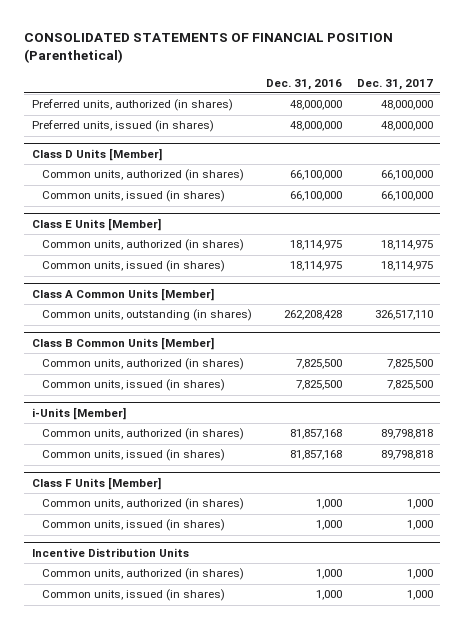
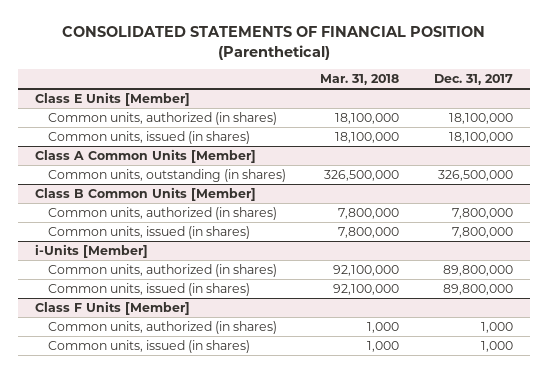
- | Dec. 31, 2016 | Dec. 31, 2017
+ | Mar. 31, 2018 | Dec. 31, 2017
- Preferred units, authorized (in shares) | 48,000,000 | 48,000,000
- Preferred units, issued (in shares) | 48,000,000 | 48,000,000
- Class D Units [Member]
- Common units, authorized (in shares) | 66,100,000 | 66,100,000
- Common units, issued (in shares) | 66,100,000 | 66,100,000
@ Class E Units [Member]
- Common units, authorized (in shares) | 18,114,975 | 18,114,975
- Common units, issued (in shares) | 18,114,975 | 18,114,975
+ Common units, authorized (in shares) | 18,100,000 | 18,100,000
+ Common units, issued (in shares) | 18,100,000 | 18,100,000
@ Class A Common Units [Member]
- Common units, outstanding (in shares) | 262,208,428 | 326,517,110
+ Common units, outstanding (in shares) | 326,500,000 | 326,500,000
@ Class B Common Units [Member]
- Common units, authorized (in shares) | 7,825,500 | 7,825,500
- Common units, issued (in shares) | 7,825,500 | 7,825,500
+ Common units, authorized (in shares) | 7,800,000 | 7,800,000
+ Common units, issued (in shares) | 7,800,000 | 7,800,000
@ i-Units [Member]
- Common units, authorized (in shares) | 81,857,168 | 89,798,818
- Common units, issued (in shares) | 81,857,168 | 89,798,818
+ Common units, authorized (in shares) | 92,100,000 | 89,800,000
+ Common units, issued (in shares) | 92,100,000 | 89,800,000
- Incentive Distribution Units
- Common units, authorized (in shares) | 1,000 | 1,000
- Common units, issued (in shares) | 1,000 | 1,000

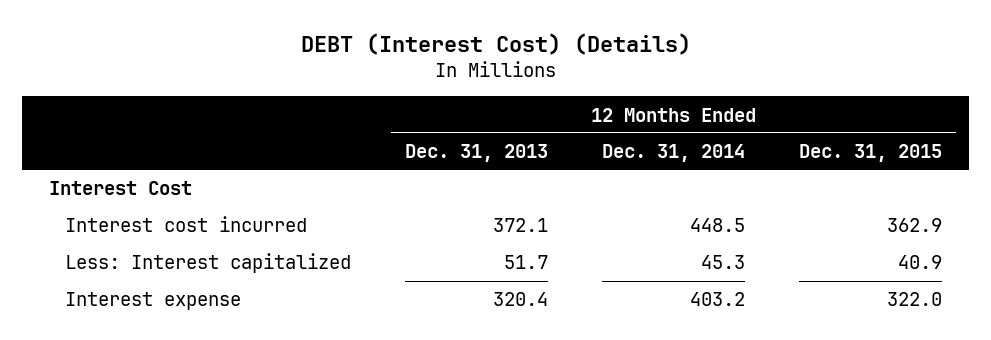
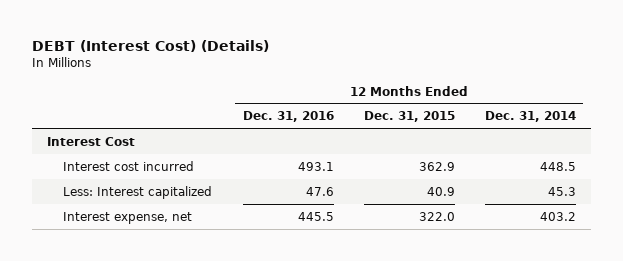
- | 12 Months Ended Dec. 31, 2013 | 12 Months Ended Dec. 31, 2014 | 12 Months Ended Dec. 31, 2015
+ | 12 Months Ended Dec. 31, 2016 | 12 Months Ended Dec. 31, 2015 | 12 Months Ended Dec. 31, 2014
- Interest expense | 320.4 | 403.2 | 322.0
+ Interest expense, net | 445.5 | 322.0 | 403.2

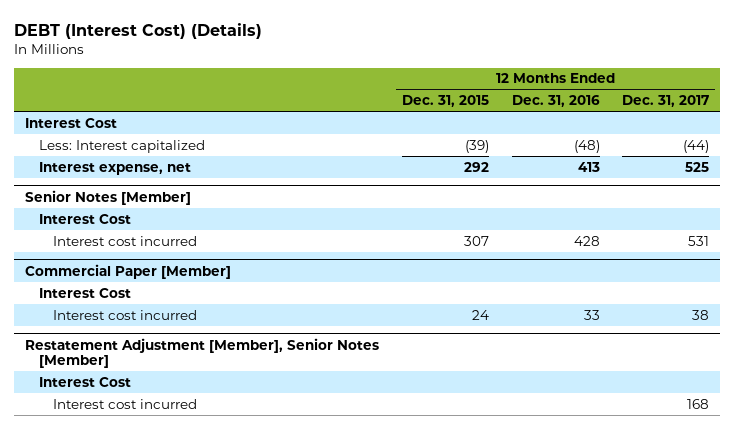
- | 12 Months Ended Dec. 31, 2016 | 12 Months Ended Dec. 31, 2015 | 12 Months Ended Dec. 31, 2014
+ | 12 Months Ended Dec. 31, 2015 | 12 Months Ended Dec. 31, 2016 | 12 Months Ended Dec. 31, 2017
- Interest cost incurred | 493.1 | 362.9 | 448.5
- Less: Interest capitalized | 47.6 | 40.9 | 45.3
- Interest expense, net | 445.5 | 322.0 | 403.2
+ Less: Interest capitalized | (39) | (48) | (44)
+ Interest expense, net | 292 | 413 | 525
+ Senior Notes [Member]
+ Interest Cost
+ Interest cost incurred | 307 | 428 | 531
+ Commercial Paper [Member]
+ Interest Cost
+ Interest cost incurred | 24 | 33 | 38
+ Restatement Adjustment [Member], Senior Notes [Member]
+ Interest Cost
+ Interest cost incurred | | | 168

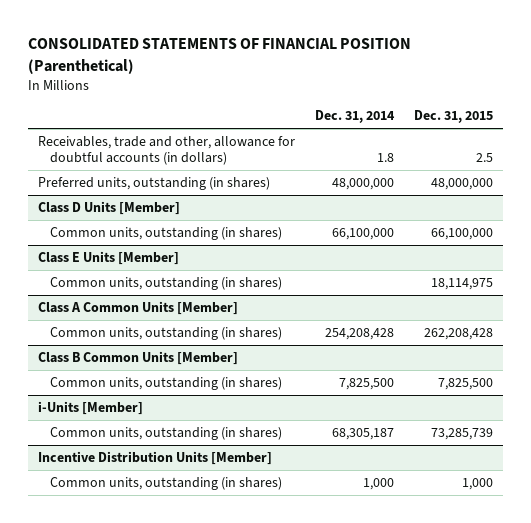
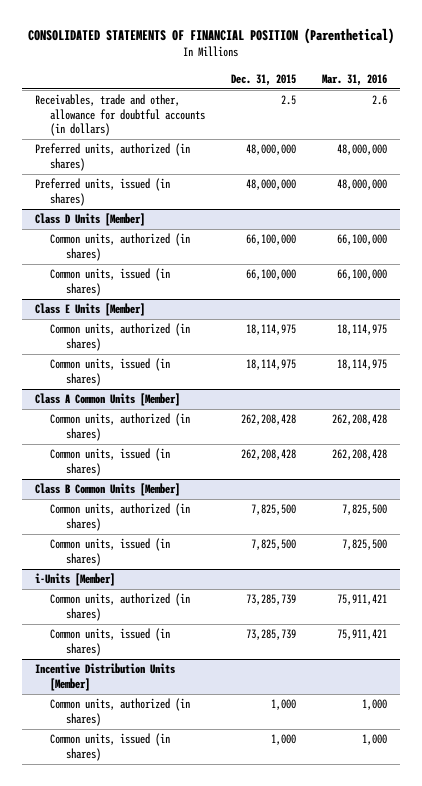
- | Dec. 31, 2014 | Dec. 31, 2015
+ | Dec. 31, 2015 | Mar. 31, 2016
- Preferred units, outstanding (in shares) | 48,000,000 | 48,000,000
+ Preferred units, authorized (in shares) | 48,000,000 | 48,000,000
+ Preferred units, issued (in shares) | 48,000,000 | 48,000,000
@ Class D Units [Member]
- Common units, outstanding (in shares) | 66,100,000 | 66,100,000
+ Common units, authorized (in shares) | 66,100,000 | 66,100,000
+ Common units, issued (in shares) | 66,100,000 | 66,100,000
@ Class E Units [Member]
- Common units, outstanding (in shares) | | 18,114,975
+ Common units, authorized (in shares) | 18,114,975 | 18,114,975
+ Common units, issued (in shares) | 18,114,975 | 18,114,975
@ Class A Common Units [Member]
- Common units, outstanding (in shares) | 254,208,428 | 262,208,428
+ Common units, authorized (in shares) | 262,208,428 | 262,208,428
+ Common units, issued (in shares) | 262,208,428 | 262,208,428
@ Class B Common Units [Member]
- Common units, outstanding (in shares) | 7,825,500 | 7,825,500
+ Common units, authorized (in shares) | 7,825,500 | 7,825,500
+ Common units, issued (in shares) | 7,825,500 | 7,825,500
@ i-Units [Member]
- Common units, outstanding (in shares) | 68,305,187 | 73,285,739
+ Common units, authorized (in shares) | 73,285,739 | 75,911,421
+ Common units, issued (in shares) | 73,285,739 | 75,911,421
@ Incentive Distribution Units [Member]
- Common units, outstanding (in shares) | 1,000 | 1,000
+ Common units, authorized (in shares) | 1,000 | 1,000
+ Common units, issued (in shares) | 1,000 | 1,000

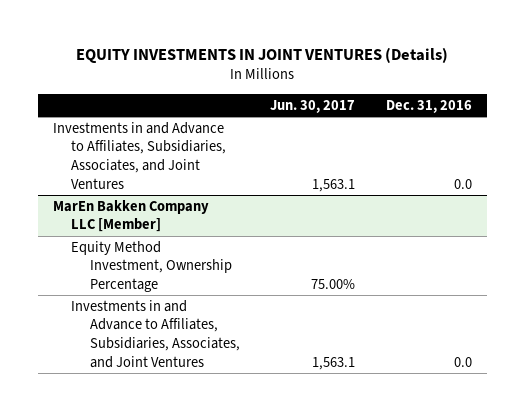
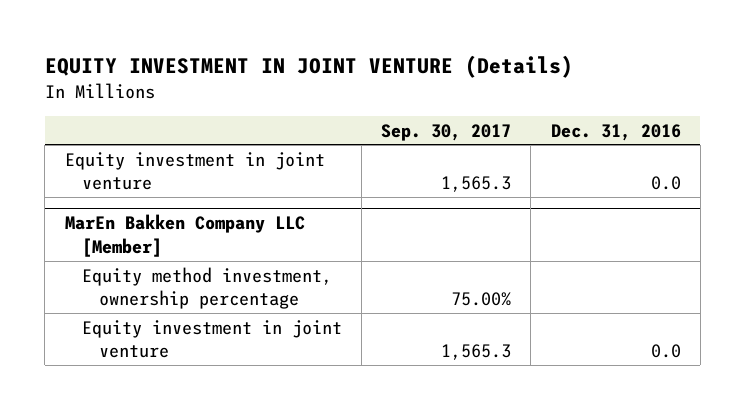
- EQUITY INVESTMENTS IN JOINT VENTURES (Details)
+ EQUITY INVESTMENT IN JOINT VENTURE (Details)
- | Jun. 30, 2017 | Dec. 31, 2016
+ | Sep. 30, 2017 | Dec. 31, 2016
- Investments in and Advance to Affiliates, Subsidiaries, Associates, and Joint Ventures | 1,563.1 | 0.0
+ Equity investment in joint venture | 1,565.3 | 0.0
@ MarEn Bakken Company LLC [Member]
- Equity Method Investment, Ownership Percentage | 75.00% |
- Investments in and Advance to Affiliates, Subsidiaries, Associates, and Joint Ventures | 1,563.1 | 0.0
+ Equity method investment, ownership percentage | 75.00% |
+ Equity investment in joint venture | 1,565.3 | 0.0

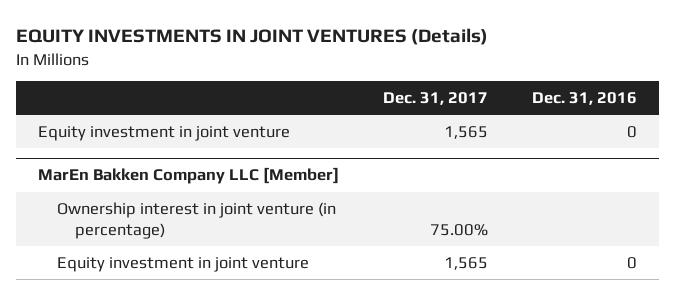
- EQUITY INVESTMENT IN JOINT VENTURE (Details)
+ EQUITY INVESTMENTS IN JOINT VENTURES (Details)
- | Sep. 30, 2017 | Dec. 31, 2016
+ | Dec. 31, 2017 | Dec. 31, 2016
- Equity investment in joint venture | 1,565.3 | 0.0
+ Equity investment in joint venture | 1,565 | 0
@ MarEn Bakken Company LLC [Member]
- Equity method investment, ownership percentage | 75.00% |
- Equity investment in joint venture | 1,565.3 | 0.0
+ Ownership interest in joint venture (in percentage) | 75.00% |
+ Equity investment in joint venture | 1,565 | 0

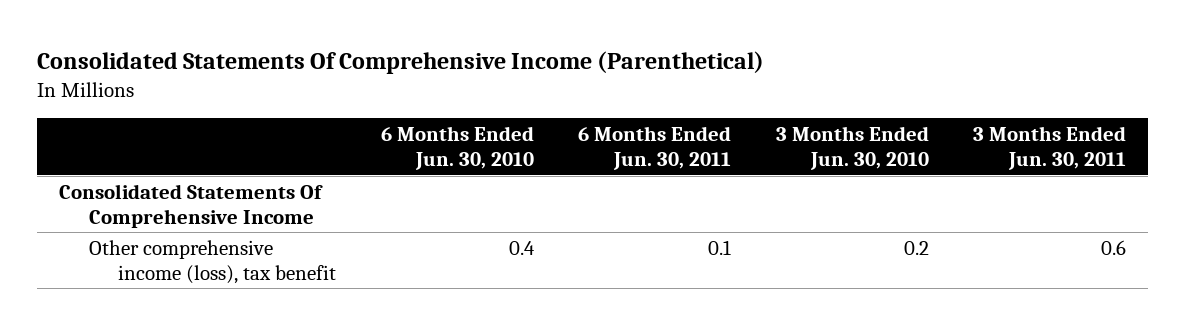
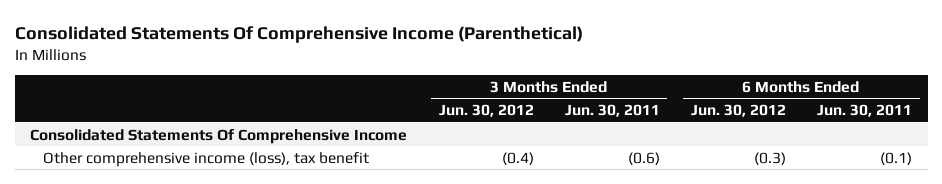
- | 6 Months Ended Jun. 30, 2010 | 6 Months Ended Jun. 30, 2011 | 3 Months Ended Jun. 30, 2010 | 3 Months Ended Jun. 30, 2011
+ | 3 Months Ended Jun. 30, 2012 | 3 Months Ended Jun. 30, 2011 | 6 Months Ended Jun. 30, 2012 | 6 Months Ended Jun. 30, 2011
- Other comprehensive income (loss), tax benefit | 0.4 | 0.1 | 0.2 | 0.6
+ Other comprehensive income (loss), tax benefit | (0.4) | (0.6) | (0.3) | (0.1)

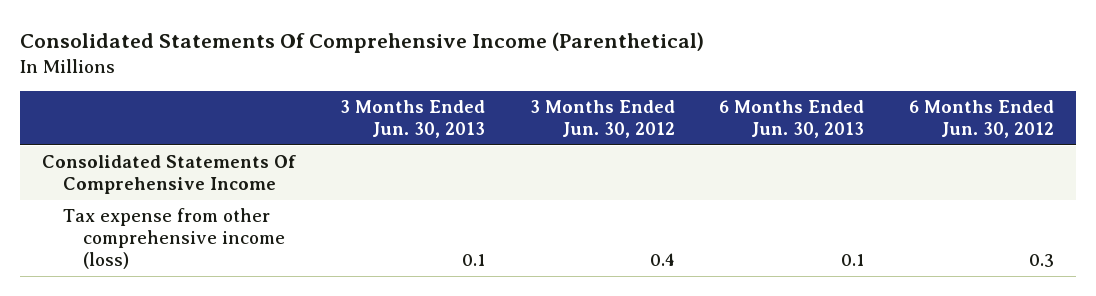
- | 3 Months Ended Jun. 30, 2012 | 3 Months Ended Jun. 30, 2011 | 6 Months Ended Jun. 30, 2012 | 6 Months Ended Jun. 30, 2011
+ | 3 Months Ended Jun. 30, 2013 | 3 Months Ended Jun. 30, 2012 | 6 Months Ended Jun. 30, 2013 | 6 Months Ended Jun. 30, 2012
- Other comprehensive income (loss), tax benefit | (0.4) | (0.6) | (0.3) | (0.1)
+ Tax expense from other comprehensive income (loss) | 0.1 | 0.4 | 0.1 | 0.3

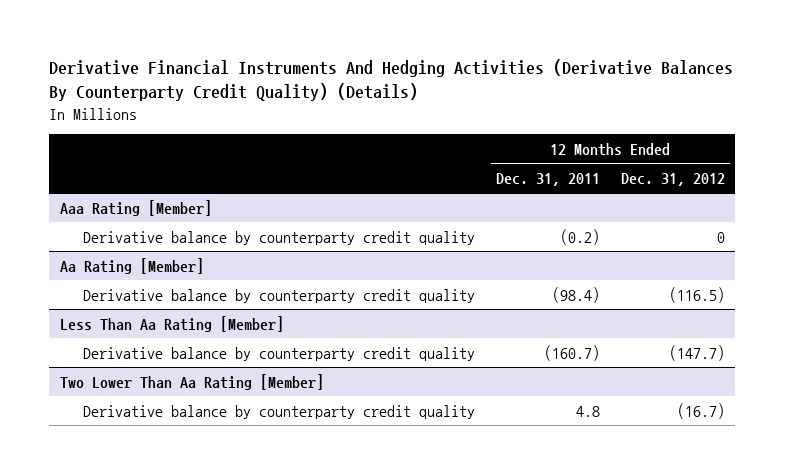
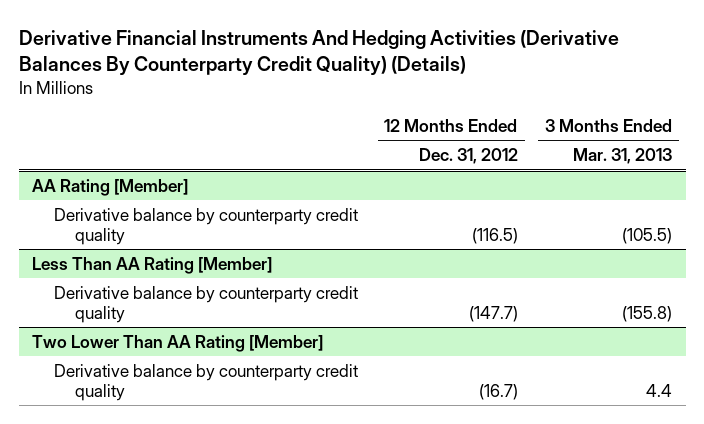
- | 12 Months Ended Dec. 31, 2011 | 12 Months Ended Dec. 31, 2012
+ | 12 Months Ended Dec. 31, 2012 | 3 Months Ended Mar. 31, 2013
- Aaa Rating [Member]
- Derivative balance by counterparty credit quality | (0.2) | 0
- Aa Rating [Member]
+ AA Rating [Member]
- Less Than Aa Rating [Member]
+ Less Than AA Rating [Member]
- Two Lower Than Aa Rating [Member]
+ Two Lower Than AA Rating [Member]

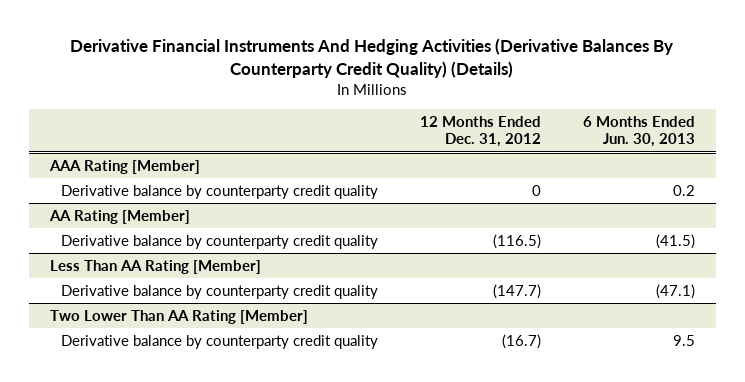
- | 12 Months Ended Dec. 31, 2012 | 3 Months Ended Mar. 31, 2013
+ | 12 Months Ended Dec. 31, 2012 | 6 Months Ended Jun. 30, 2013
+ AAA Rating [Member]
+ Derivative balance by counterparty credit quality | 0 | 0.2

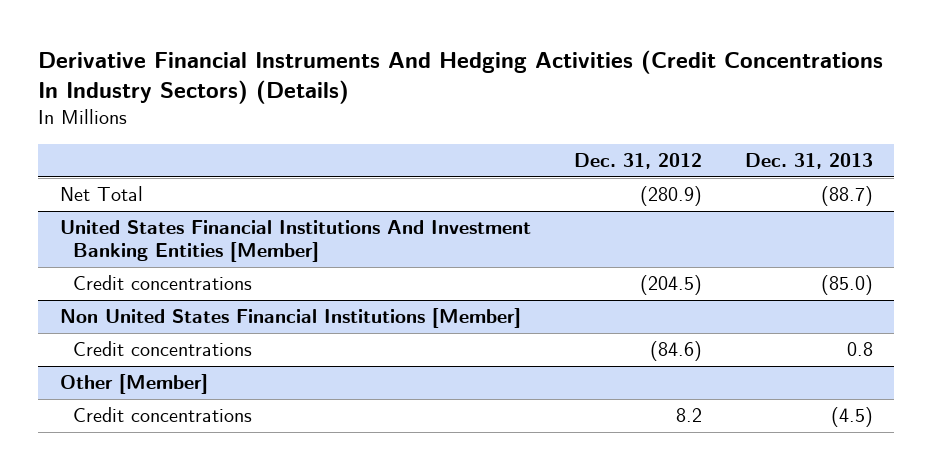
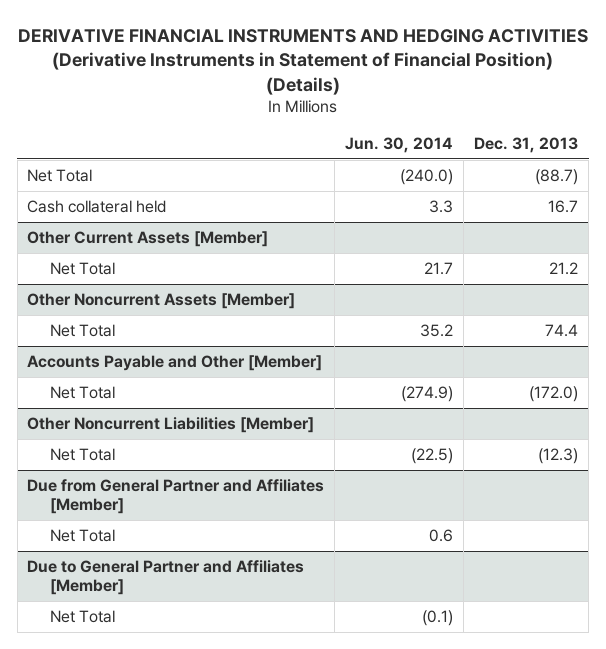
- Derivative Financial Instruments And Hedging Activities (Credit Concentrations In Industry Sectors) (Details)
+ DERIVATIVE FINANCIAL INSTRUMENTS AND HEDGING ACTIVITIES (Derivative Instruments in Statement of Financial Position) (Details)
- | Dec. 31, 2012 | Dec. 31, 2013
+ | Jun. 30, 2014 | Dec. 31, 2013
- United States Financial Institutions And Investment Banking Entities [Member]
- Credit concentrations | (204.5) | (85.0)
- Non United States Financial Institutions [Member]
- Credit concentrations | (84.6) | 0.8
- Other [Member]
- Credit concentrations | 8.2 | (4.5)
+ Cash collateral held | 3.3 | 16.7
+ Other Current Assets [Member]
+ Net Total | 21.7 | 21.2
+ Other Noncurrent Assets [Member]
+ Net Total | 35.2 | 74.4
+ Accounts Payable and Other [Member]
+ Net Total | (274.9) | (172.0)
+ Other Noncurrent Liabilities [Member]
+ Net Total | (22.5) | (12.3)
+ Due from General Partner and Affiliates [Member]
+ Net Total | 0.6 |
+ Due to General Partner and Affiliates [Member]
+ Net Total | (0.1) |

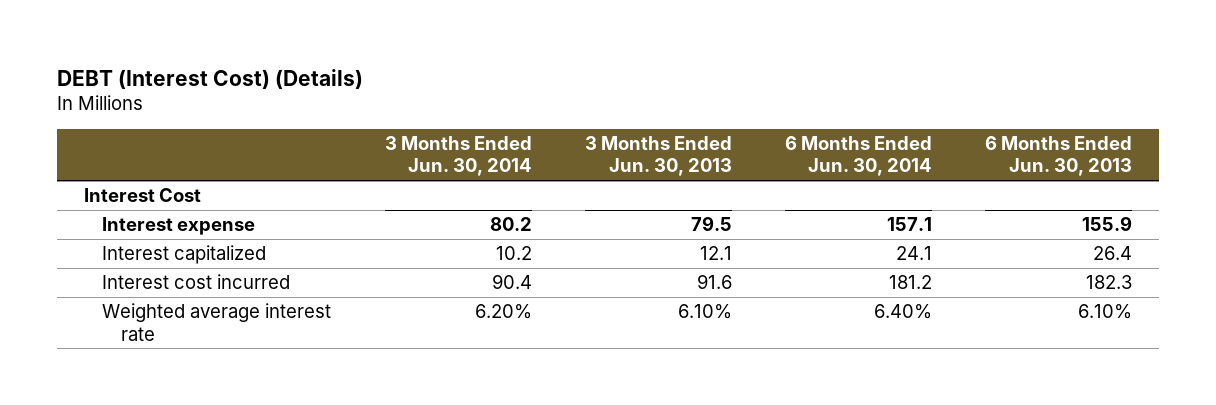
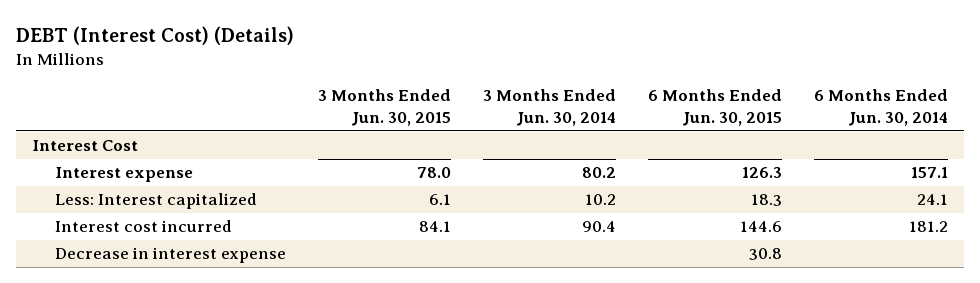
- | 3 Months Ended Jun. 30, 2014 | 3 Months Ended Jun. 30, 2013 | 6 Months Ended Jun. 30, 2014 | 6 Months Ended Jun. 30, 2013
+ | 3 Months Ended Jun. 30, 2015 | 3 Months Ended Jun. 30, 2014 | 6 Months Ended Jun. 30, 2015 | 6 Months Ended Jun. 30, 2014
- Interest capitalized | 10.2 | 12.1 | 24.1 | 26.4
+ Less: Interest capitalized | 6.1 | 10.2 | 18.3 | 24.1
- Weighted average interest rate | 6.20% | 6.10% | 6.40% | 6.10%
+ Decrease in interest expense | | | 30.8 |

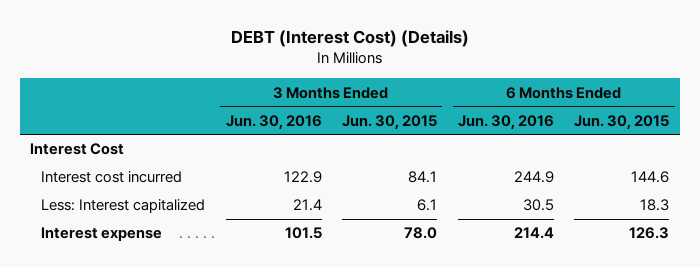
- | 3 Months Ended Jun. 30, 2015 | 3 Months Ended Jun. 30, 2014 | 6 Months Ended Jun. 30, 2015 | 6 Months Ended Jun. 30, 2014
+ | 3 Months Ended Jun. 30, 2016 | 3 Months Ended Jun. 30, 2015 | 6 Months Ended Jun. 30, 2016 | 6 Months Ended Jun. 30, 2015
- Decrease in interest expense | | | 30.8 |
moved down: Less: Interest capitalized | 21.4 | 6.1 | 30.5 | 18.3
moved down: Interest expense | 101.5 | 78.0 | 214.4 | 126.3

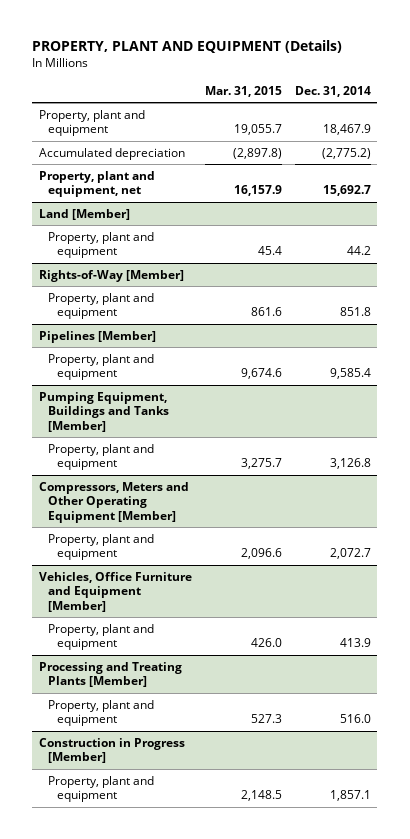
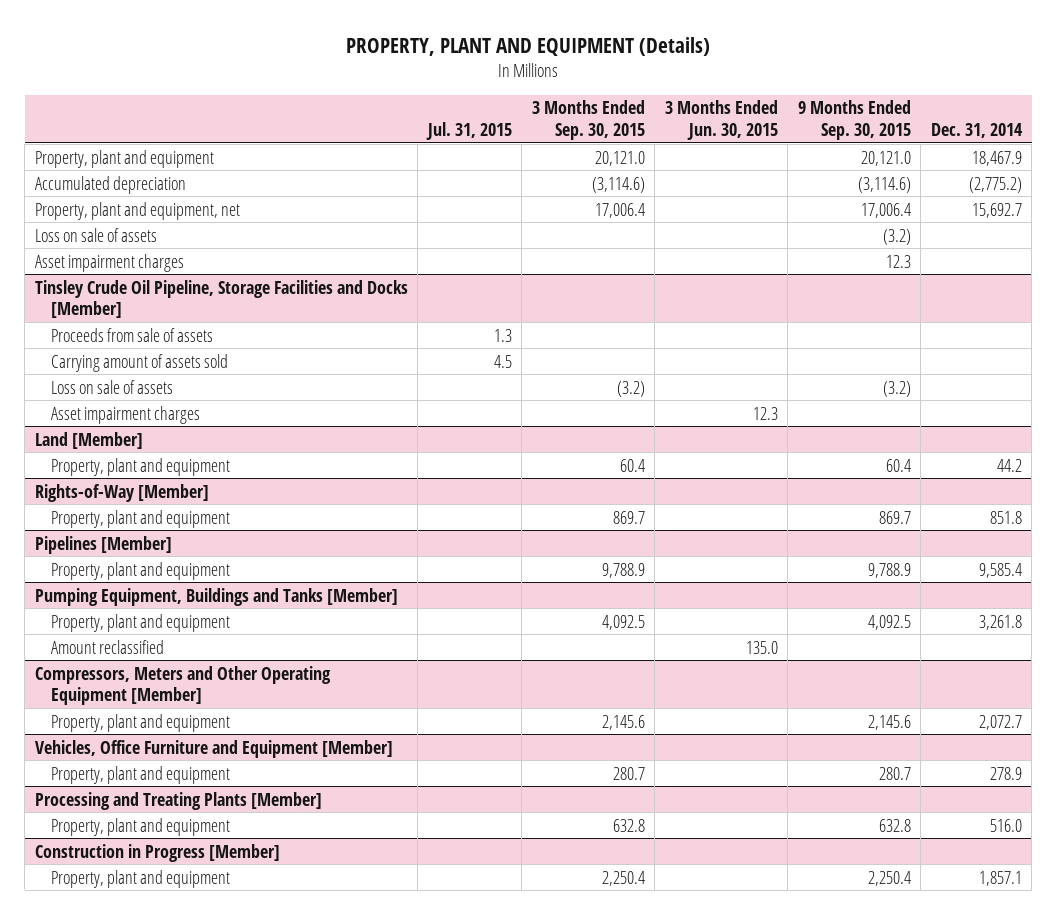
- | Mar. 31, 2015 | Dec. 31, 2014
+ | Jul. 31, 2015 | 3 Months Ended Sep. 30, 2015 | 3 Months Ended Jun. 30, 2015 | 9 Months Ended Sep. 30, 2015 | Dec. 31, 2014
+ Loss on sale of assets | | | | (3.2) |
+ Asset impairment charges | | | | 12.3 |
+ Tinsley Crude Oil Pipeline, Storage Facilities and Docks [Member]
+ Proceeds from sale of assets | 1.3 | | | |
+ Carrying amount of assets sold | 4.5 | | | |
+ Loss on sale of assets | | (3.2) | | (3.2) |
+ Asset impairment charges | | | 12.3 | |
@ Pumping Equipment, Buildings and Tanks [Member]
- Property, plant and equipment | 3,275.7 | 3,126.8
+ Property, plant and equipment | | 4,092.5 | | 4,092.5 | 3,261.8
+ Amount reclassified | | | 135.0 | |
@ Vehicles, Office Furniture and Equipment [Member]
- Property, plant and equipment | 426.0 | 413.9
+ Property, plant and equipment | | 280.7 | | 280.7 | 278.9

